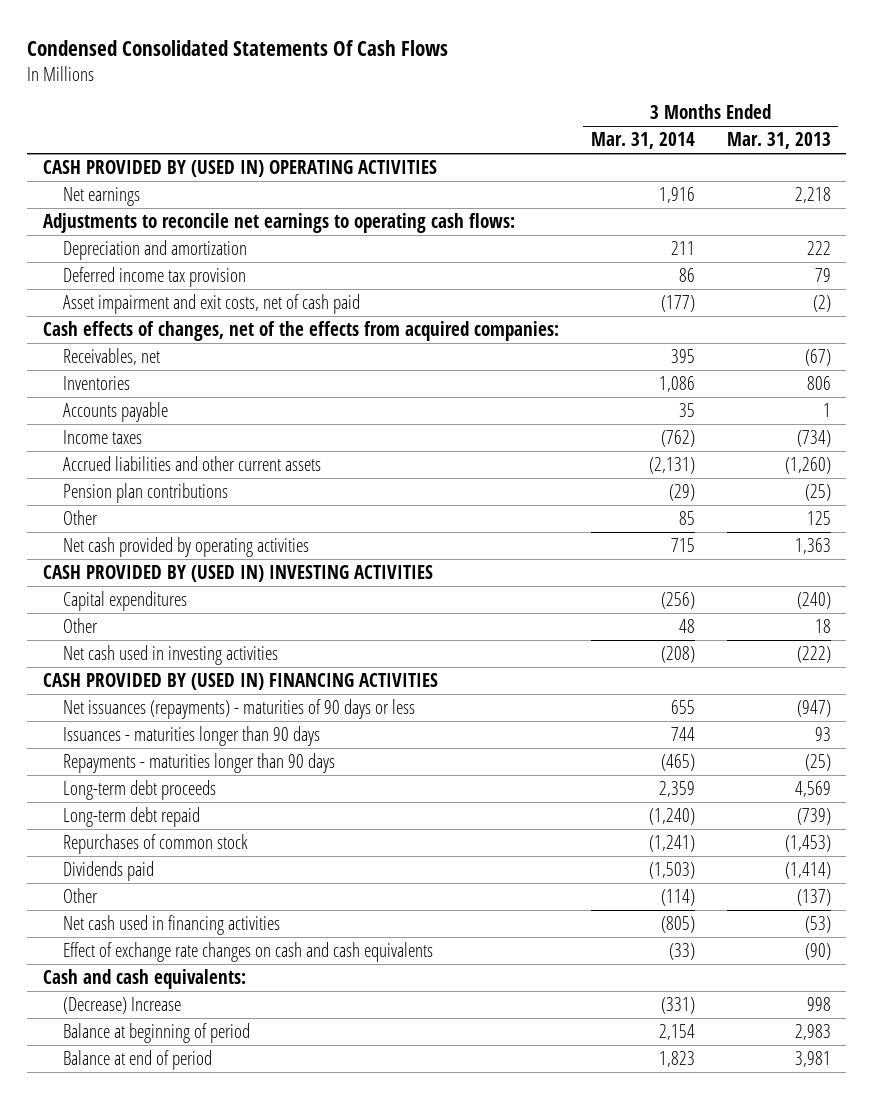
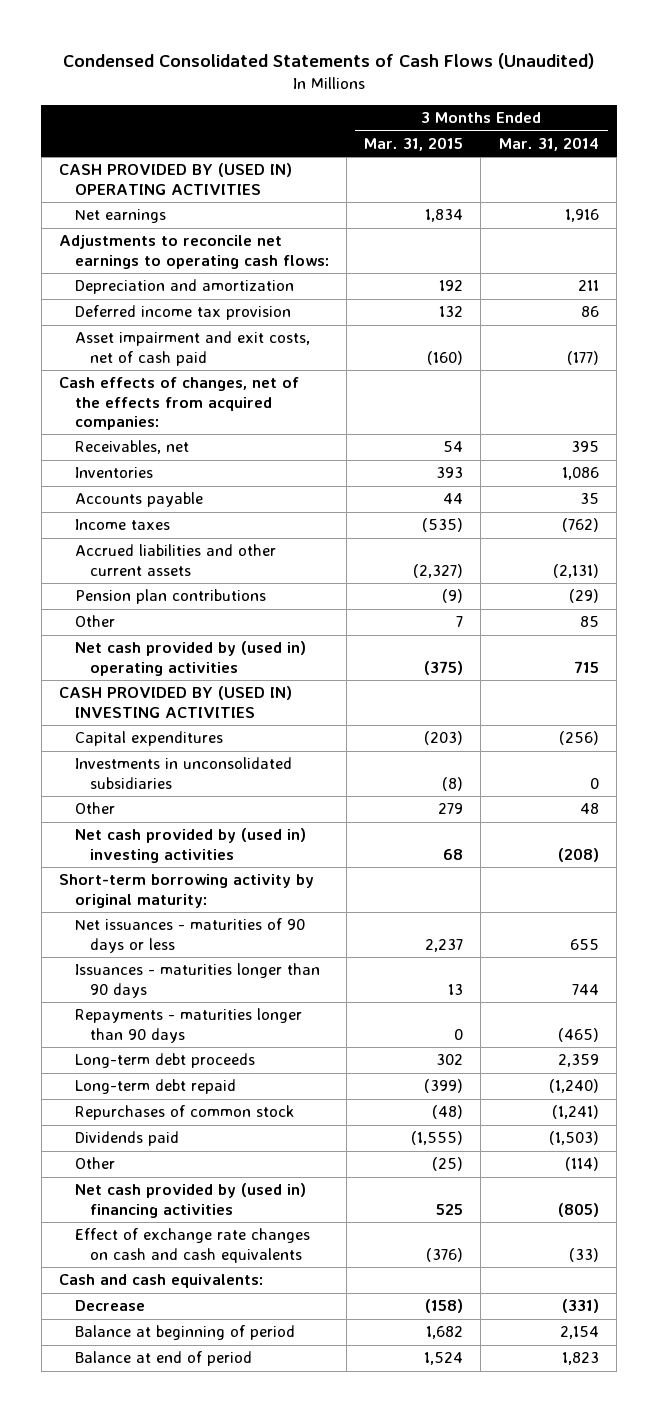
- Condensed Consolidated Statements Of Cash Flows
+ Condensed Consolidated Statements of Cash Flows (Unaudited)
- | 3 Months Ended Mar. 31, 2014 | 3 Months Ended Mar. 31, 2013
+ | 3 Months Ended Mar. 31, 2015 | 3 Months Ended Mar. 31, 2014
- Net cash provided by operating activities | 715 | 1,363
+ Net cash provided by (used in) operating activities | (375) | 715
+ Investments in unconsolidated subsidiaries | (8) | 0
- Net cash used in investing activities | (208) | (222)
- CASH PROVIDED BY (USED IN) FINANCING ACTIVITIES
- Net issuances (repayments) - maturities of 90 days or less | 655 | (947)
+ Net cash provided by (used in) investing activities | 68 | (208)
+ Short-term borrowing activity by original maturity:
+ Net issuances - maturities of 90 days or less | 2,237 | 655
- Net cash used in financing activities | (805) | (53)
+ Net cash provided by (used in) financing activities | 525 | (805)
- (Decrease) Increase | (331) | 998
+ Decrease | (158) | (331)

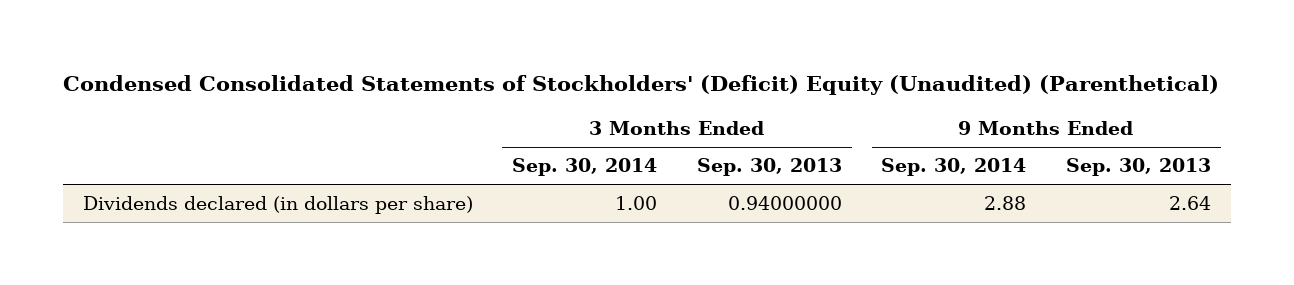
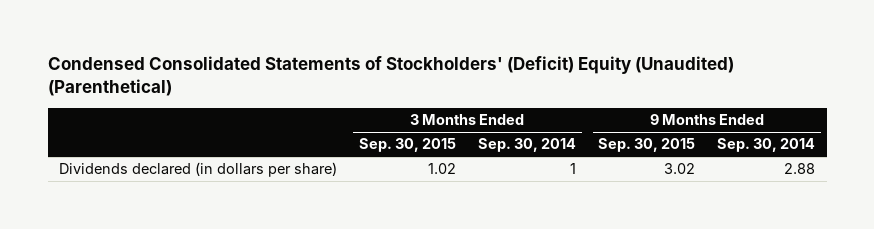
- | 3 Months Ended Sep. 30, 2014 | 3 Months Ended Sep. 30, 2013 | 9 Months Ended Sep. 30, 2014 | 9 Months Ended Sep. 30, 2013
+ | 3 Months Ended Sep. 30, 2015 | 3 Months Ended Sep. 30, 2014 | 9 Months Ended Sep. 30, 2015 | 9 Months Ended Sep. 30, 2014
- Dividends declared (in dollars per share) | 1.00 | 0.94000000 | 2.88 | 2.64
+ Dividends declared (in dollars per share) | 1.02 | 1 | 3.02 | 2.88

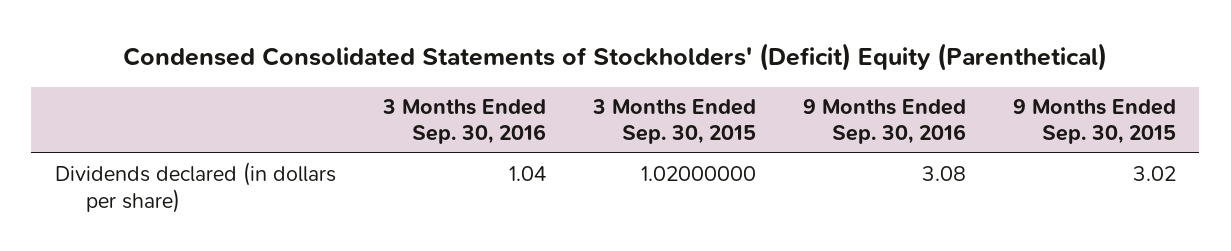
- Condensed Consolidated Statements of Stockholders' (Deficit) Equity (Unaudited) (Parenthetical)
+ Condensed Consolidated Statements of Stockholders' (Deficit) Equity (Parenthetical)
- | 3 Months Ended Sep. 30, 2015 | 3 Months Ended Sep. 30, 2014 | 9 Months Ended Sep. 30, 2015 | 9 Months Ended Sep. 30, 2014
+ | 3 Months Ended Sep. 30, 2016 | 3 Months Ended Sep. 30, 2015 | 9 Months Ended Sep. 30, 2016 | 9 Months Ended Sep. 30, 2015
- Dividends declared (in dollars per share) | 1.02 | 1 | 3.02 | 2.88
+ Dividends declared (in dollars per share) | 1.04 | 1.02000000 | 3.08 | 3.02

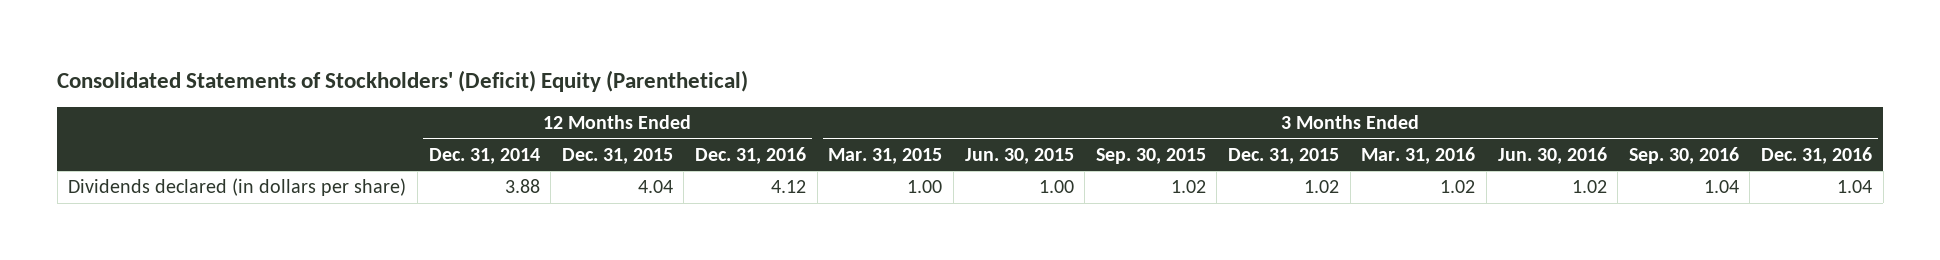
- Condensed Consolidated Statements of Stockholders' (Deficit) Equity (Parenthetical)
+ Consolidated Statements of Stockholders' (Deficit) Equity (Parenthetical)
- | 3 Months Ended Sep. 30, 2016 | 3 Months Ended Sep. 30, 2015 | 9 Months Ended Sep. 30, 2016 | 9 Months Ended Sep. 30, 2015
+ | 12 Months Ended Dec. 31, 2014 | 12 Months Ended Dec. 31, 2015 | 12 Months Ended Dec. 31, 2016 | 3 Months Ended Mar. 31, 2015 | 3 Months Ended Jun. 30, 2015 | 3 Months Ended Sep. 30, 2015 | 3 Months Ended Dec. 31, 2015 | 3 Months Ended Mar. 31, 2016 | 3 Months Ended Jun. 30, 2016 | 3 Months Ended Sep. 30, 2016 | 3 Months Ended Dec. 31, 2016
- Dividends declared (in dollars per share) | 1.04 | 1.02000000 | 3.08 | 3.02
+ Dividends declared (in dollars per share) | 3.88 | 4.04 | 4.12 | 1.00 | 1.00 | 1.02 | 1.02 | 1.02 | 1.02 | 1.04 | 1.04

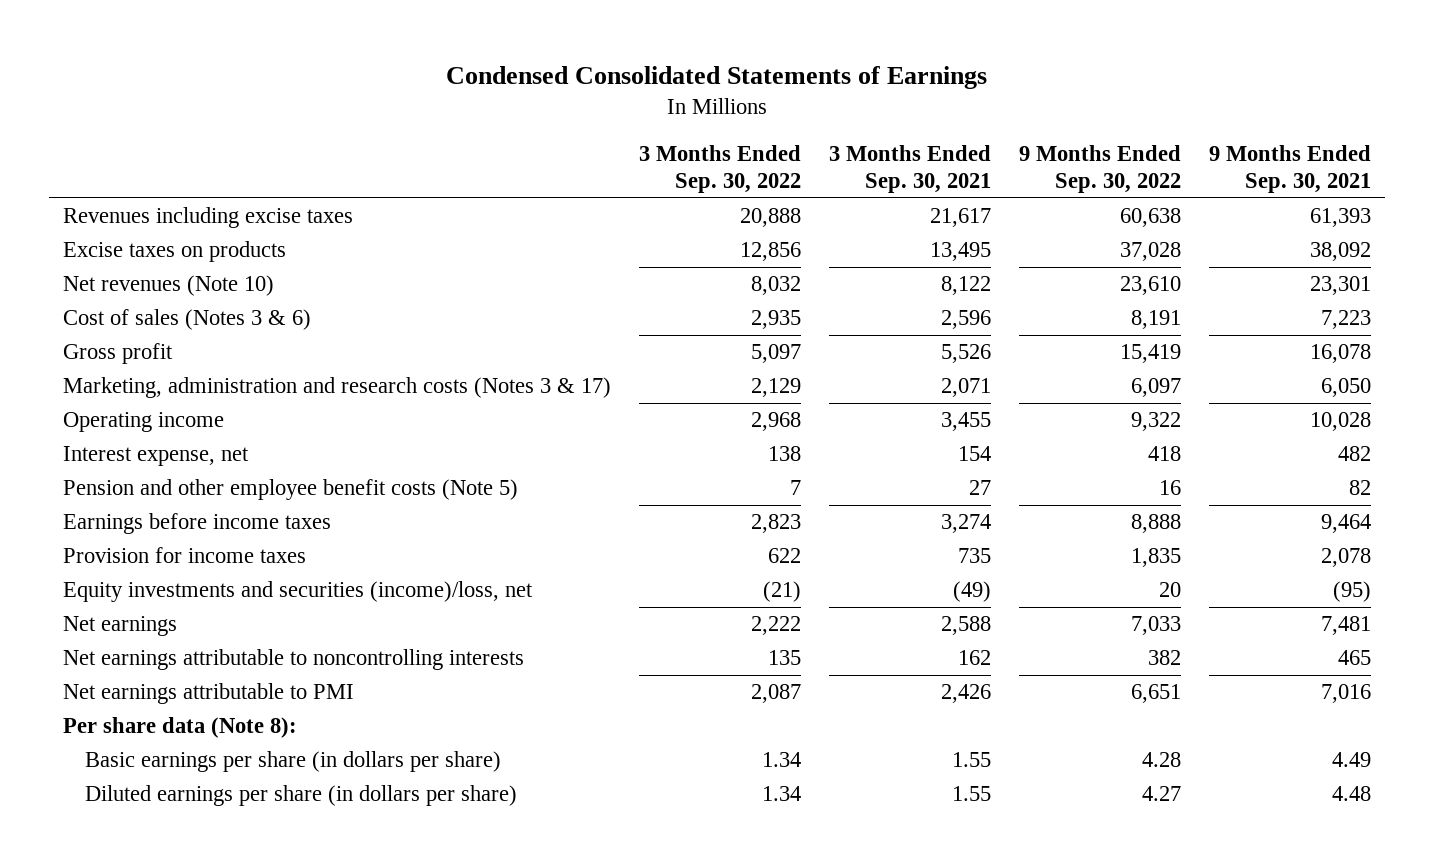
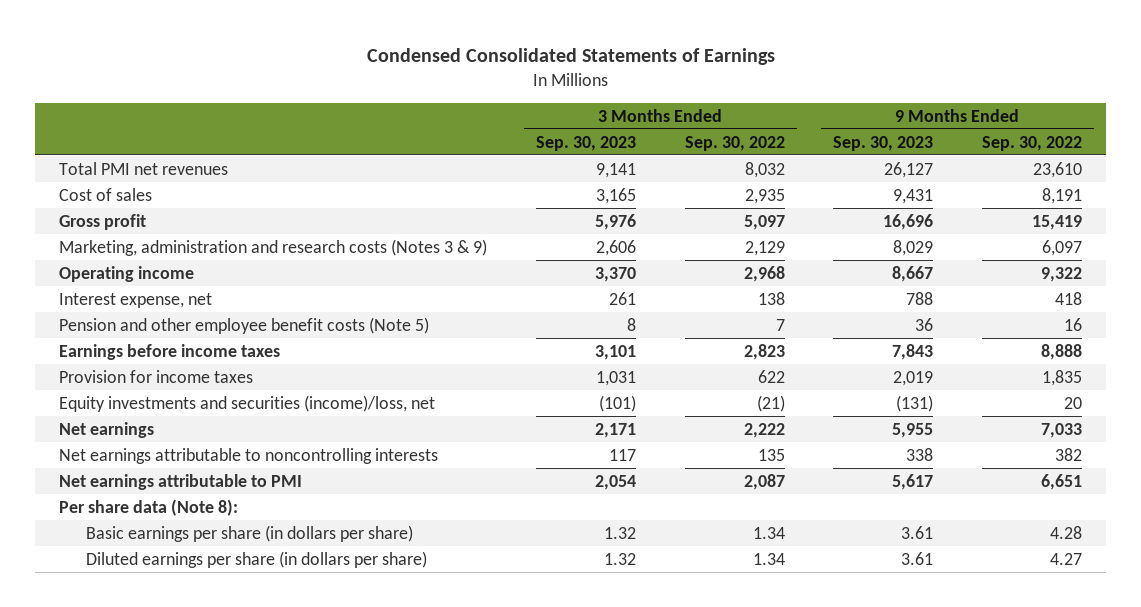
- | 3 Months Ended Sep. 30, 2022 | 3 Months Ended Sep. 30, 2021 | 9 Months Ended Sep. 30, 2022 | 9 Months Ended Sep. 30, 2021
+ | 3 Months Ended Sep. 30, 2023 | 3 Months Ended Sep. 30, 2022 | 9 Months Ended Sep. 30, 2023 | 9 Months Ended Sep. 30, 2022
- Revenues including excise taxes | 20,888 | 21,617 | 60,638 | 61,393
- Excise taxes on products | 12,856 | 13,495 | 37,028 | 38,092
- Net revenues (Note 10) | 8,032 | 8,122 | 23,610 | 23,301
- Cost of sales (Notes 3 & 6) | 2,935 | 2,596 | 8,191 | 7,223
+ Total PMI net revenues | 9,141 | 8,032 | 26,127 | 23,610
+ Cost of sales | 3,165 | 2,935 | 9,431 | 8,191
- Marketing, administration and research costs (Notes 3 & 17) | 2,129 | 2,071 | 6,097 | 6,050
+ Marketing, administration and research costs (Notes 3 & 9) | 2,606 | 2,129 | 8,029 | 6,097

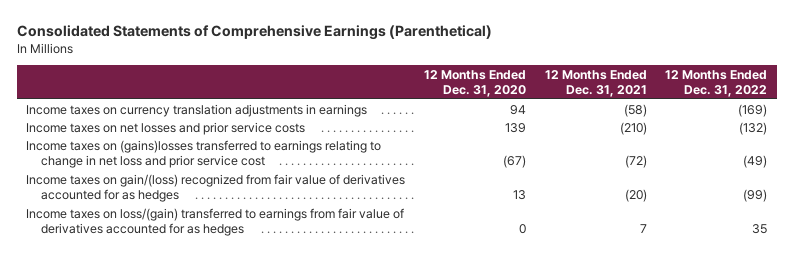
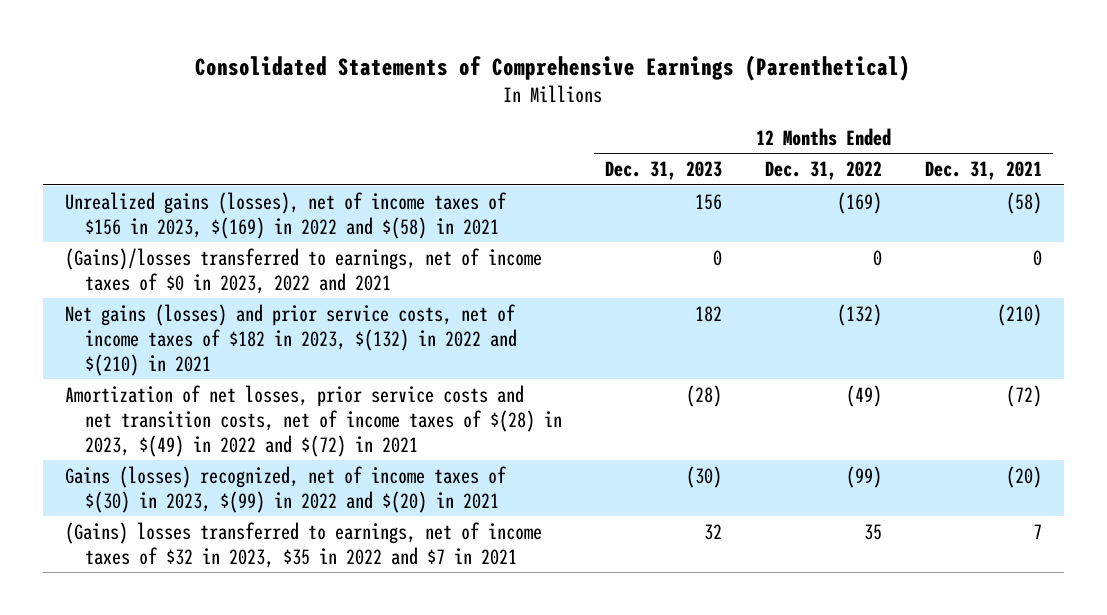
- | 12 Months Ended Dec. 31, 2020 | 12 Months Ended Dec. 31, 2021 | 12 Months Ended Dec. 31, 2022
+ | 12 Months Ended Dec. 31, 2023 | 12 Months Ended Dec. 31, 2022 | 12 Months Ended Dec. 31, 2021
- Income taxes on currency translation adjustments in earnings | 94 | (58) | (169)
- Income taxes on net losses and prior service costs | 139 | (210) | (132)
- Income taxes on (gains)losses transferred to earnings relating to change in net loss and prior service cost | (67) | (72) | (49)
- Income taxes on gain/(loss) recognized from fair value of derivatives accounted for as hedges | 13 | (20) | (99)
- Income taxes on loss/(gain) transferred to earnings from fair value of derivatives accounted for as hedges | 0 | 7 | 35
+ Unrealized gains (losses), net of income taxes of $156 in 2023, $(169) in 2022 and $(58) in 2021 | 156 | (169) | (58)
+ (Gains)/losses transferred to earnings, net of income taxes of $0 in 2023, 2022 and 2021 | 0 | 0 | 0
+ Net gains (losses) and prior service costs, net of income taxes of $182 in 2023, $(132) in 2022 and $(210) in 2021 | 182 | (132) | (210)
+ Amortization of net losses, prior service costs and net transition costs, net of income taxes of $(28) in 2023, $(49) in 2022 and $(72) in 2021 | (28) | (49) | (72)
+ Gains (losses) recognized, net of income taxes of $(30) in 2023, $(99) in 2022 and $(20) in 2021 | (30) | (99) | (20)
+ (Gains) losses transferred to earnings, net of income taxes of $32 in 2023, $35 in 2022 and $7 in 2021 | 32 | 35 | 7

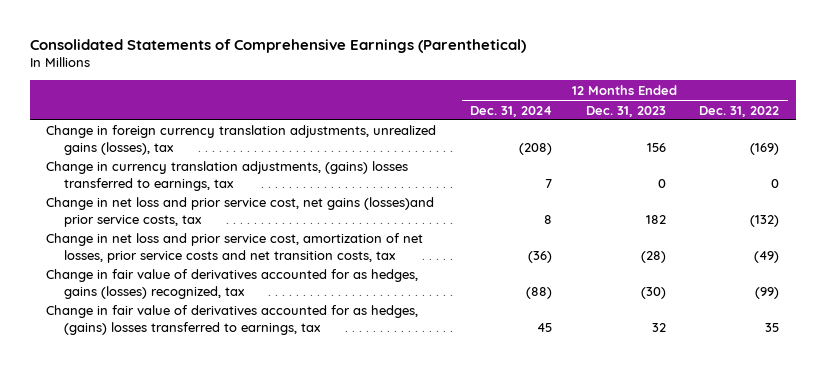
- | 12 Months Ended Dec. 31, 2023 | 12 Months Ended Dec. 31, 2022 | 12 Months Ended Dec. 31, 2021
+ | 12 Months Ended Dec. 31, 2024 | 12 Months Ended Dec. 31, 2023 | 12 Months Ended Dec. 31, 2022
- Unrealized gains (losses), net of income taxes of $156 in 2023, $(169) in 2022 and $(58) in 2021 | 156 | (169) | (58)
- (Gains)/losses transferred to earnings, net of income taxes of $0 in 2023, 2022 and 2021 | 0 | 0 | 0
- Net gains (losses) and prior service costs, net of income taxes of $182 in 2023, $(132) in 2022 and $(210) in 2021 | 182 | (132) | (210)
- Amortization of net losses, prior service costs and net transition costs, net of income taxes of $(28) in 2023, $(49) in 2022 and $(72) in 2021 | (28) | (49) | (72)
- Gains (losses) recognized, net of income taxes of $(30) in 2023, $(99) in 2022 and $(20) in 2021 | (30) | (99) | (20)
- (Gains) losses transferred to earnings, net of income taxes of $32 in 2023, $35 in 2022 and $7 in 2021 | 32 | 35 | 7
+ Change in foreign currency translation adjustments, unrealized gains (losses), tax | (208) | 156 | (169)
+ Change in currency translation adjustments, (gains) losses transferred to earnings, tax | 7 | 0 | 0
+ Change in net loss and prior service cost, net gains (losses)and prior service costs, tax | 8 | 182 | (132)
+ Change in net loss and prior service cost, amortization of net losses, prior service costs and net transition costs, tax | (36) | (28) | (49)
+ Change in fair value of derivatives accounted for as hedges, gains (losses) recognized, tax | (88) | (30) | (99)
+ Change in fair value of derivatives accounted for as hedges, (gains) losses transferred to earnings, tax | 45 | 32 | 35

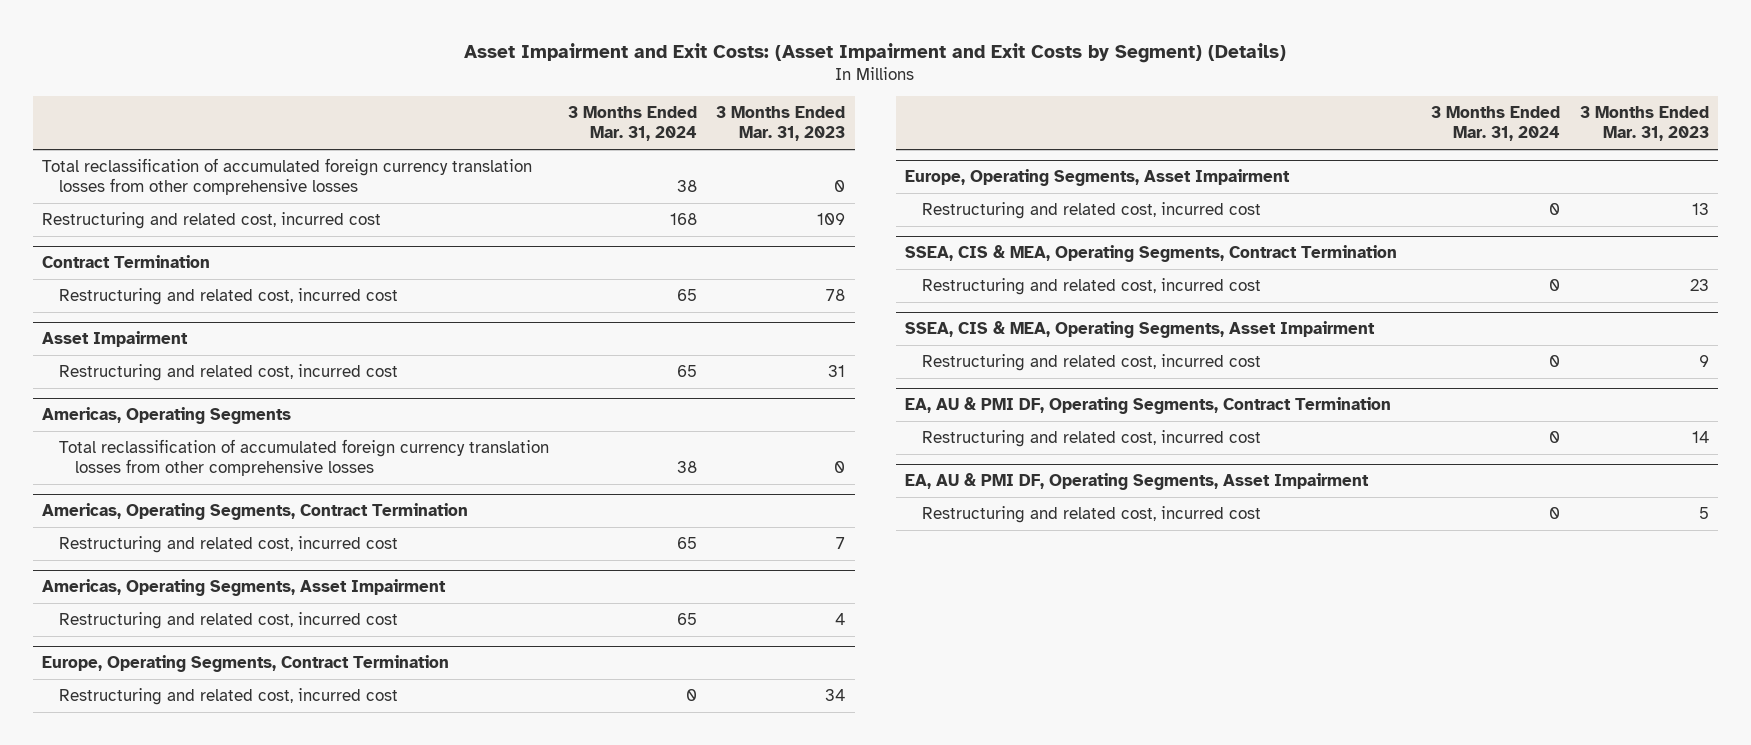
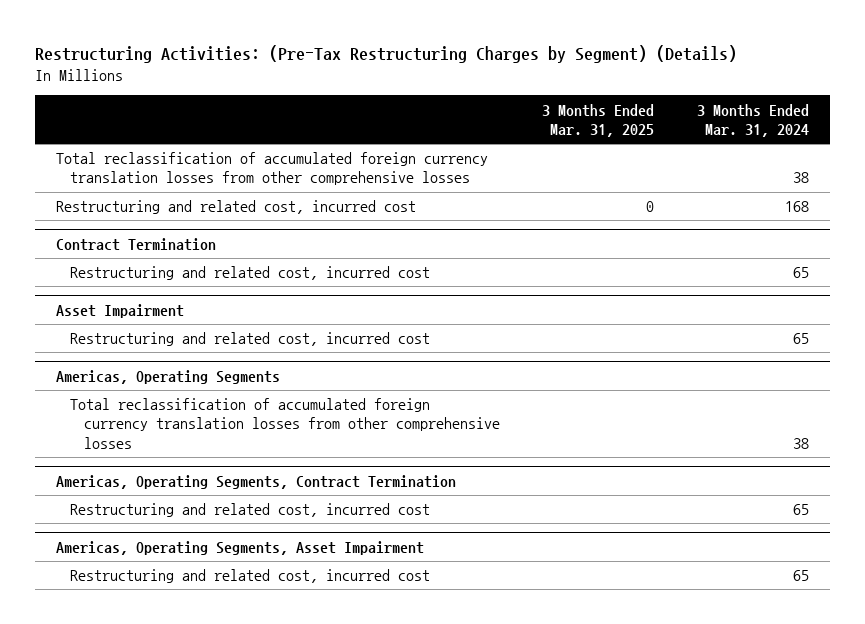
- Asset Impairment and Exit Costs: (Asset Impairment and Exit Costs by Segment) (Details)
+ Restructuring Activities: (Pre-Tax Restructuring Charges by Segment) (Details)
- | 3 Months Ended Mar. 31, 2024 | 3 Months Ended Mar. 31, 2023
+ | 3 Months Ended Mar. 31, 2025 | 3 Months Ended Mar. 31, 2024
- Europe, Operating Segments, Contract Termination
- Restructuring and related cost, incurred cost | 0 | 34
- Europe, Operating Segments, Asset Impairment
- Restructuring and related cost, incurred cost | 0 | 13
- SSEA, CIS & MEA, Operating Segments, Contract Termination
- Restructuring and related cost, incurred cost | 0 | 23
- SSEA, CIS & MEA, Operating Segments, Asset Impairment
- Restructuring and related cost, incurred cost | 0 | 9
- EA, AU & PMI DF, Operating Segments, Contract Termination
- Restructuring and related cost, incurred cost | 0 | 14
- EA, AU & PMI DF, Operating Segments, Asset Impairment
- Restructuring and related cost, incurred cost | 0 | 5

